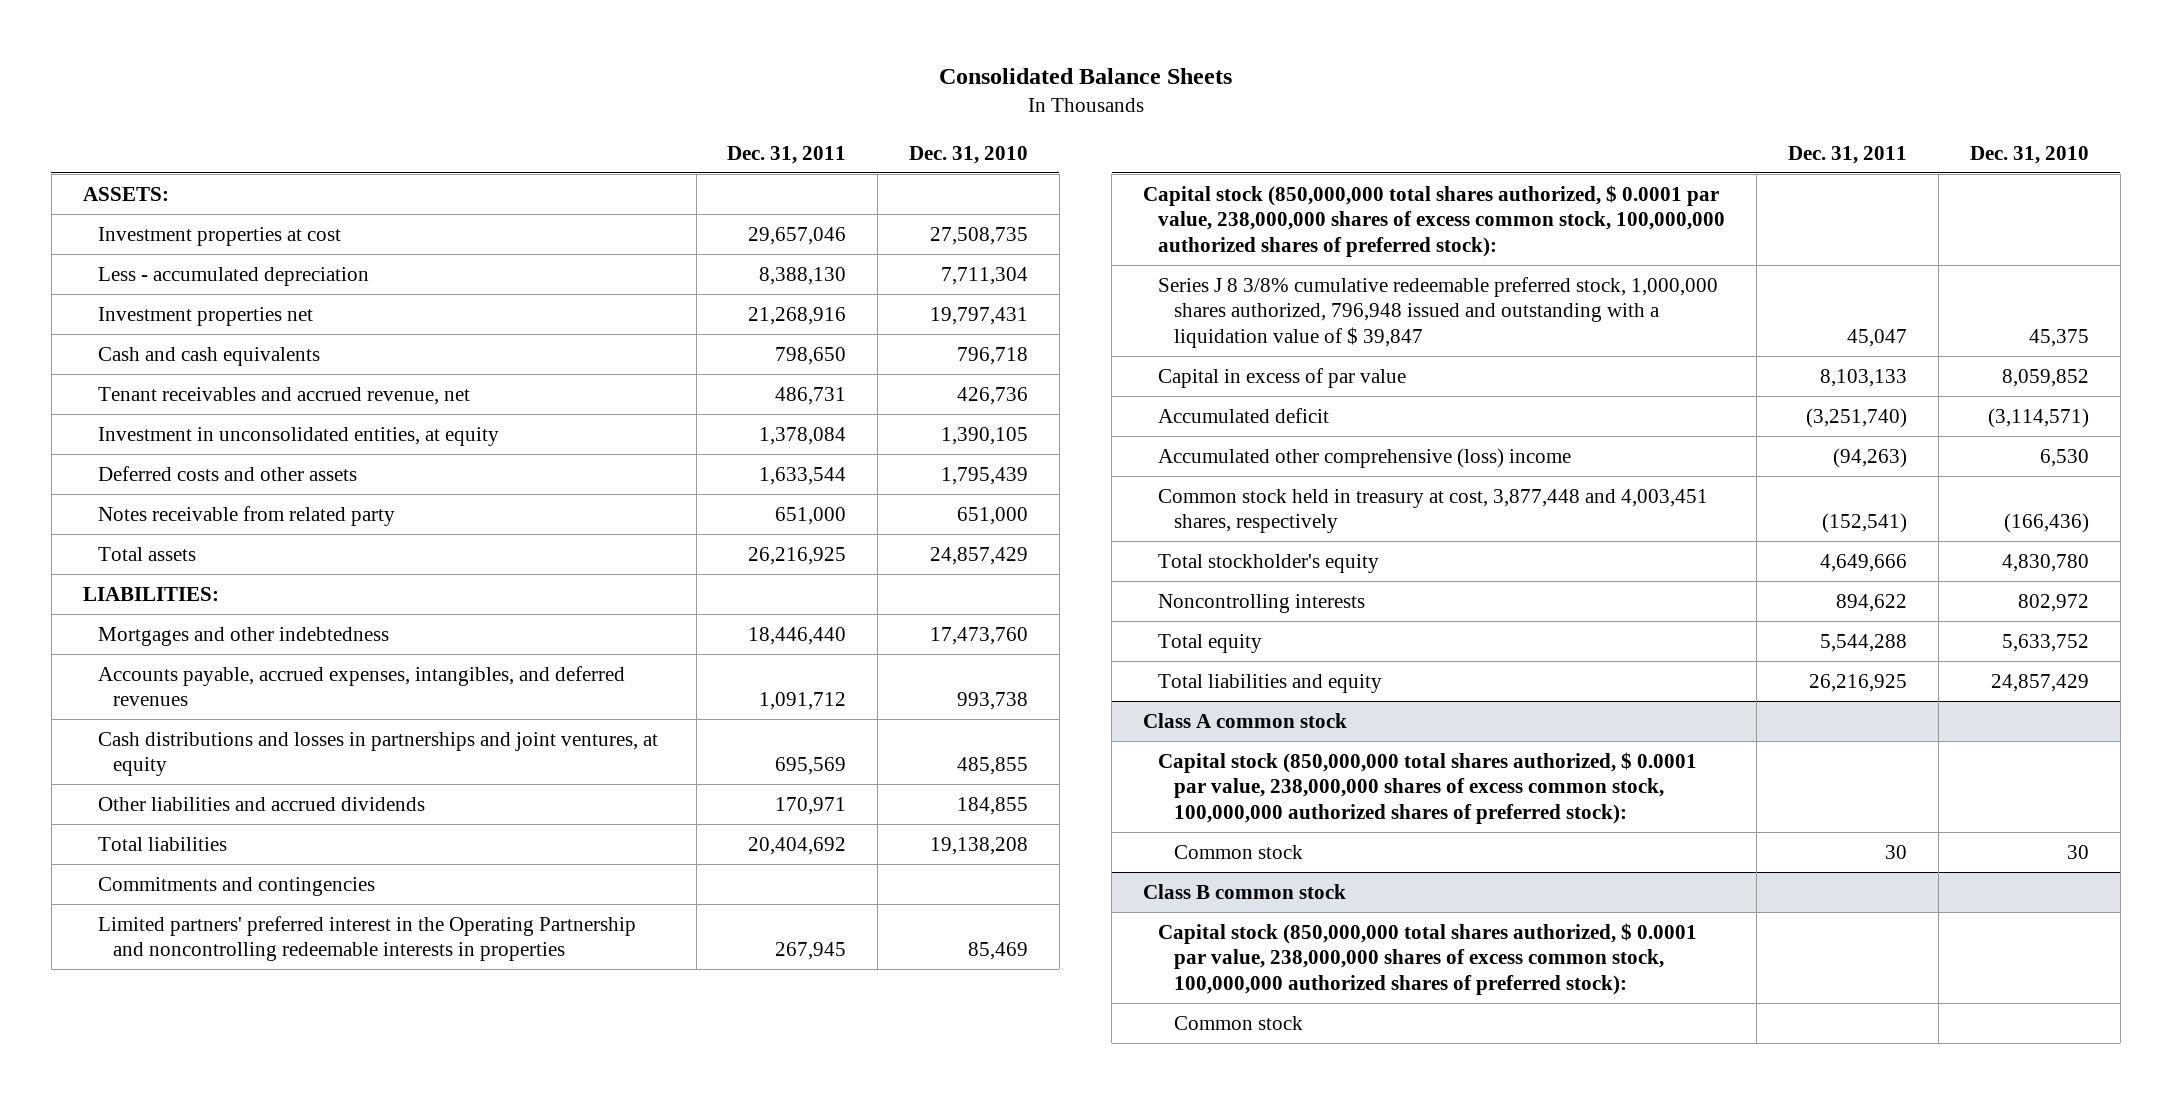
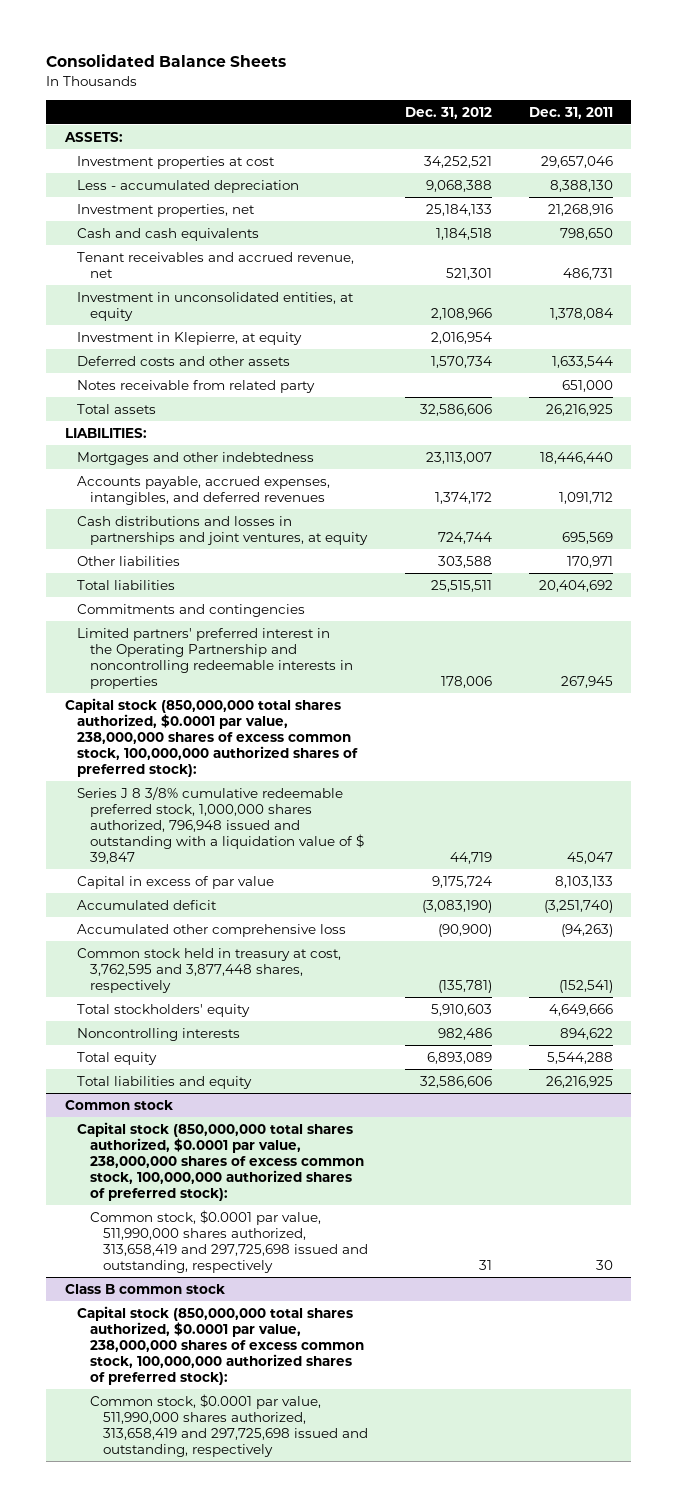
- | Dec. 31, 2011 | Dec. 31, 2010
+ | Dec. 31, 2012 | Dec. 31, 2011
- Investment properties net | 21,268,916 | 19,797,431
+ Investment properties, net | 25,184,133 | 21,268,916
+ Investment in Klepierre, at equity | 2,016,954 |
- Other liabilities and accrued dividends | 170,971 | 184,855
+ Other liabilities | 303,588 | 170,971
- Capital stock (850,000,000 total shares authorized, $ 0.0001 par value, 238,000,000 shares of excess common stock, 100,000,000 authorized shares of preferred stock):
+ Capital stock (850,000,000 total shares authorized, $0.0001 par value, 238,000,000 shares of excess common stock, 100,000,000 authorized shares of preferred stock):
- Accumulated other comprehensive (loss) income | (94,263) | 6,530
- Common stock held in treasury at cost, 3,877,448 and 4,003,451 shares, respectively | (152,541) | (166,436)
- Total stockholder's equity | 4,649,666 | 4,830,780
+ Accumulated other comprehensive loss | (90,900) | (94,263)
+ Common stock held in treasury at cost, 3,762,595 and 3,877,448 shares, respectively | (135,781) | (152,541)
+ Total stockholders' equity | 5,910,603 | 4,649,666
- Class A common stock
- Capital stock (850,000,000 total shares authorized, $ 0.0001 par value, 238,000,000 shares of excess common stock, 100,000,000 authorized shares of preferred stock):
- Common stock | 30 | 30
+ Common stock
+ Capital stock (850,000,000 total shares authorized, $0.0001 par value, 238,000,000 shares of excess common stock, 100,000,000 authorized shares of preferred stock):
+ Common stock, $0.0001 par value, 511,990,000 shares authorized, 313,658,419 and 297,725,698 issued and outstanding, respectively | 31 | 30
@ Class B common stock
- Capital stock (850,000,000 total shares authorized, $ 0.0001 par value, 238,000,000 shares of excess common stock, 100,000,000 authorized shares of preferred stock):
- Common stock
+ Capital stock (850,000,000 total shares authorized, $0.0001 par value, 238,000,000 shares of excess common stock, 100,000,000 authorized shares of preferred stock):
+ Common stock, $0.0001 par value, 511,990,000 shares authorized, 313,658,419 and 297,725,698 issued and outstanding, respectively

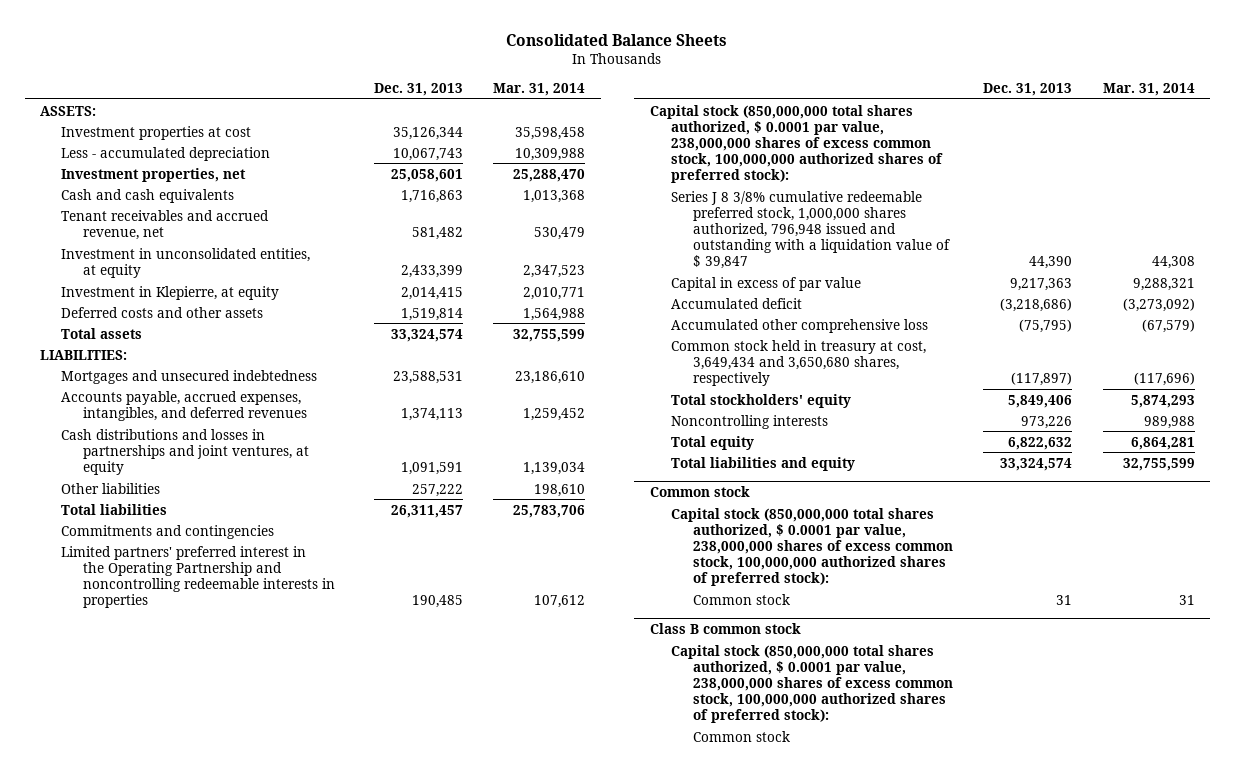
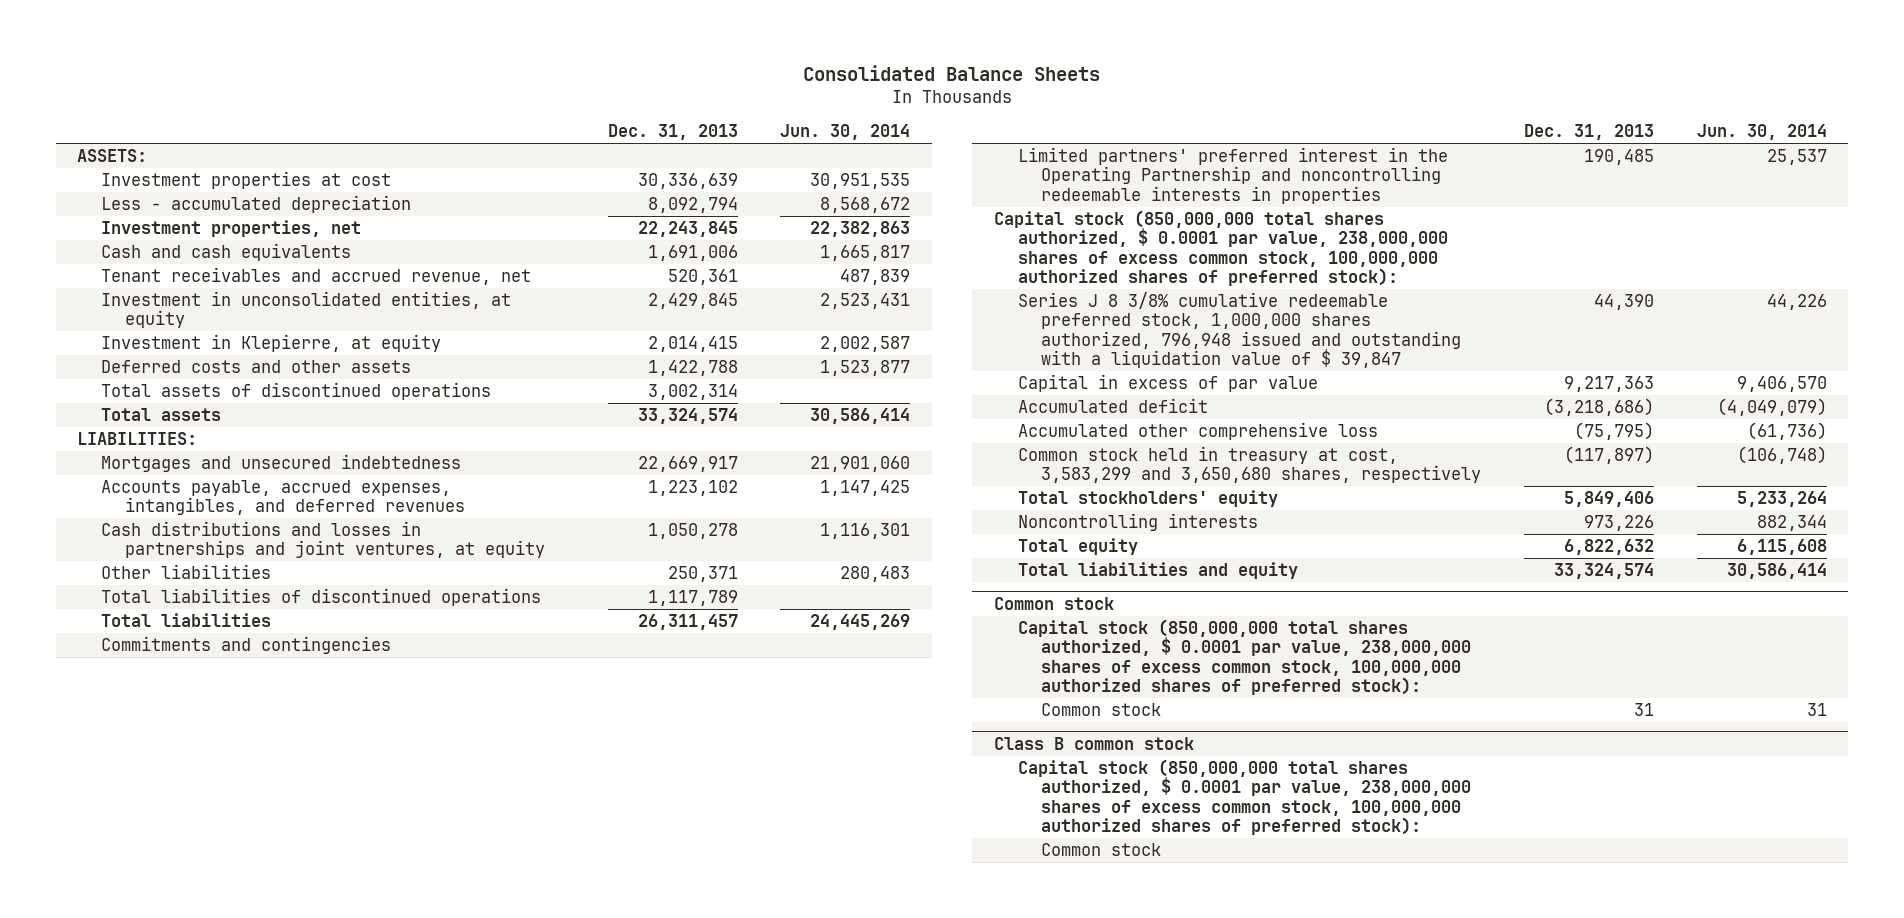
- | Dec. 31, 2013 | Mar. 31, 2014
+ | Dec. 31, 2013 | Jun. 30, 2014
- Investment properties at cost | 35,126,344 | 35,598,458
- Less - accumulated depreciation | 10,067,743 | 10,309,988
- Investment properties, net | 25,058,601 | 25,288,470
- Cash and cash equivalents | 1,716,863 | 1,013,368
- Tenant receivables and accrued revenue, net | 581,482 | 530,479
- Investment in unconsolidated entities, at equity | 2,433,399 | 2,347,523
+ Investment properties at cost | 30,336,639 | 30,951,535
+ Less - accumulated depreciation | 8,092,794 | 8,568,672
+ Investment properties, net | 22,243,845 | 22,382,863
+ Cash and cash equivalents | 1,691,006 | 1,665,817
+ Tenant receivables and accrued revenue, net | 520,361 | 487,839
+ Investment in unconsolidated entities, at equity | 2,429,845 | 2,523,431
- Deferred costs and other assets | 1,519,814 | 1,564,988
+ Deferred costs and other assets | 1,422,788 | 1,523,877
+ Total assets of discontinued operations | 3,002,314 |
- Mortgages and unsecured indebtedness | 23,588,531 | 23,186,610
- Accounts payable, accrued expenses, intangibles, and deferred revenues | 1,374,113 | 1,259,452
- Cash distributions and losses in partnerships and joint ventures, at equity | 1,091,591 | 1,139,034
- Other liabilities | 257,222 | 198,610
+ Mortgages and unsecured indebtedness | 22,669,917 | 21,901,060
+ Accounts payable, accrued expenses, intangibles, and deferred revenues | 1,223,102 | 1,147,425
+ Cash distributions and losses in partnerships and joint ventures, at equity | 1,050,278 | 1,116,301
+ Other liabilities | 250,371 | 280,483
+ Total liabilities of discontinued operations | 1,117,789 |
- Common stock held in treasury at cost, 3,649,434 and 3,650,680 shares, respectively | (117,897) | (117,696)
+ Common stock held in treasury at cost, 3,583,299 and 3,650,680 shares, respectively | (117,897) | (106,748)

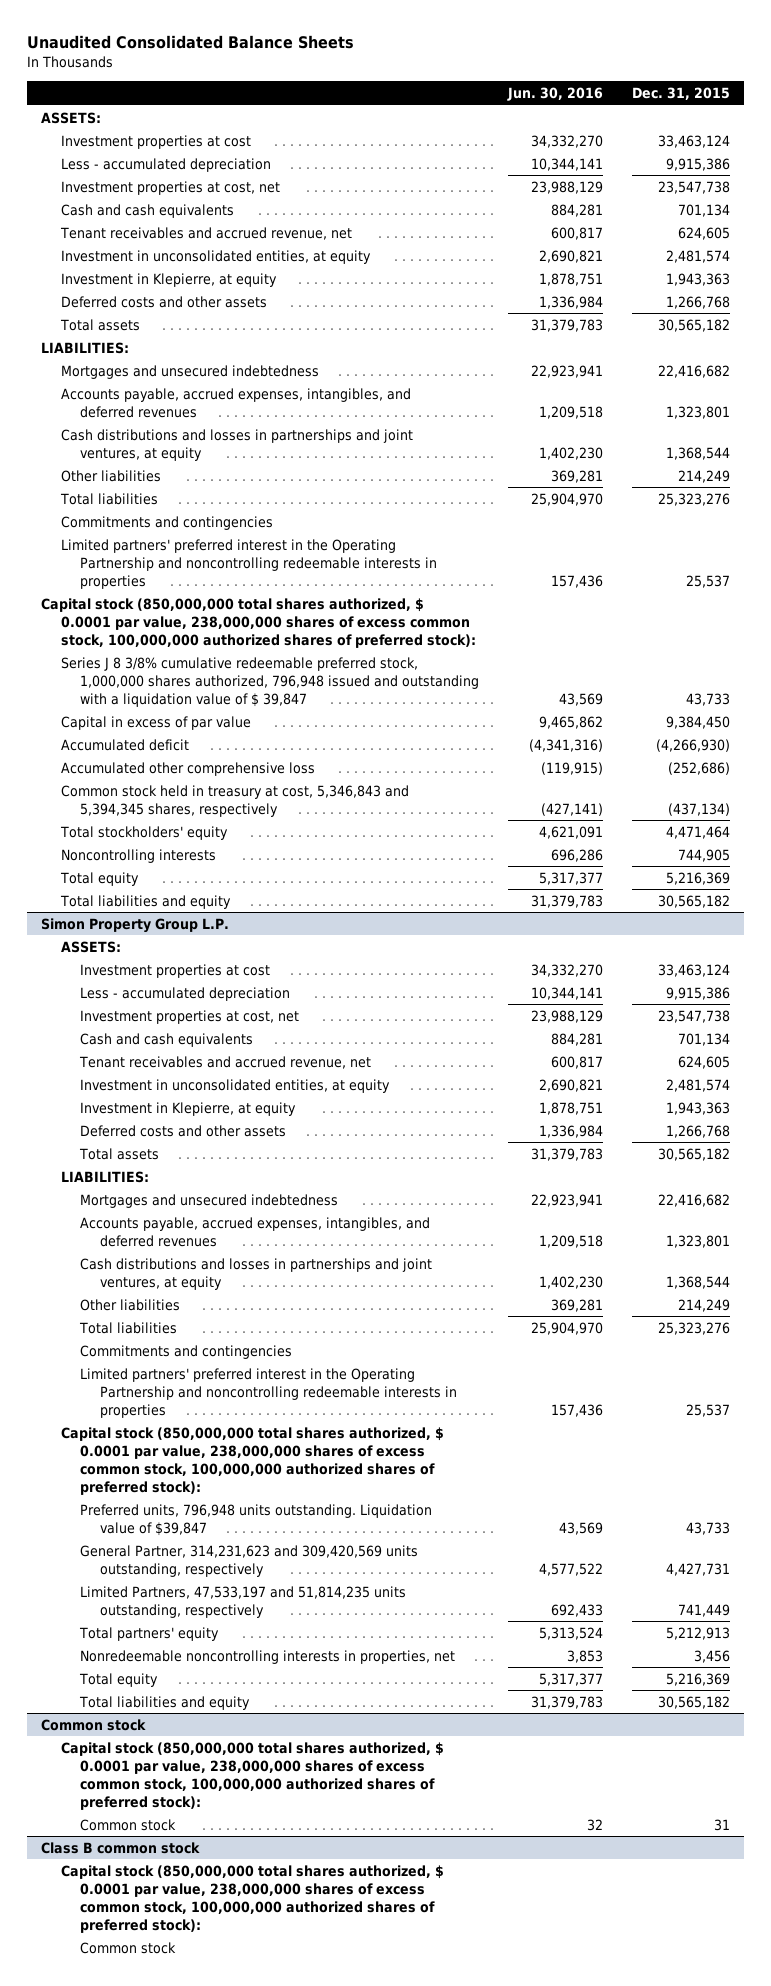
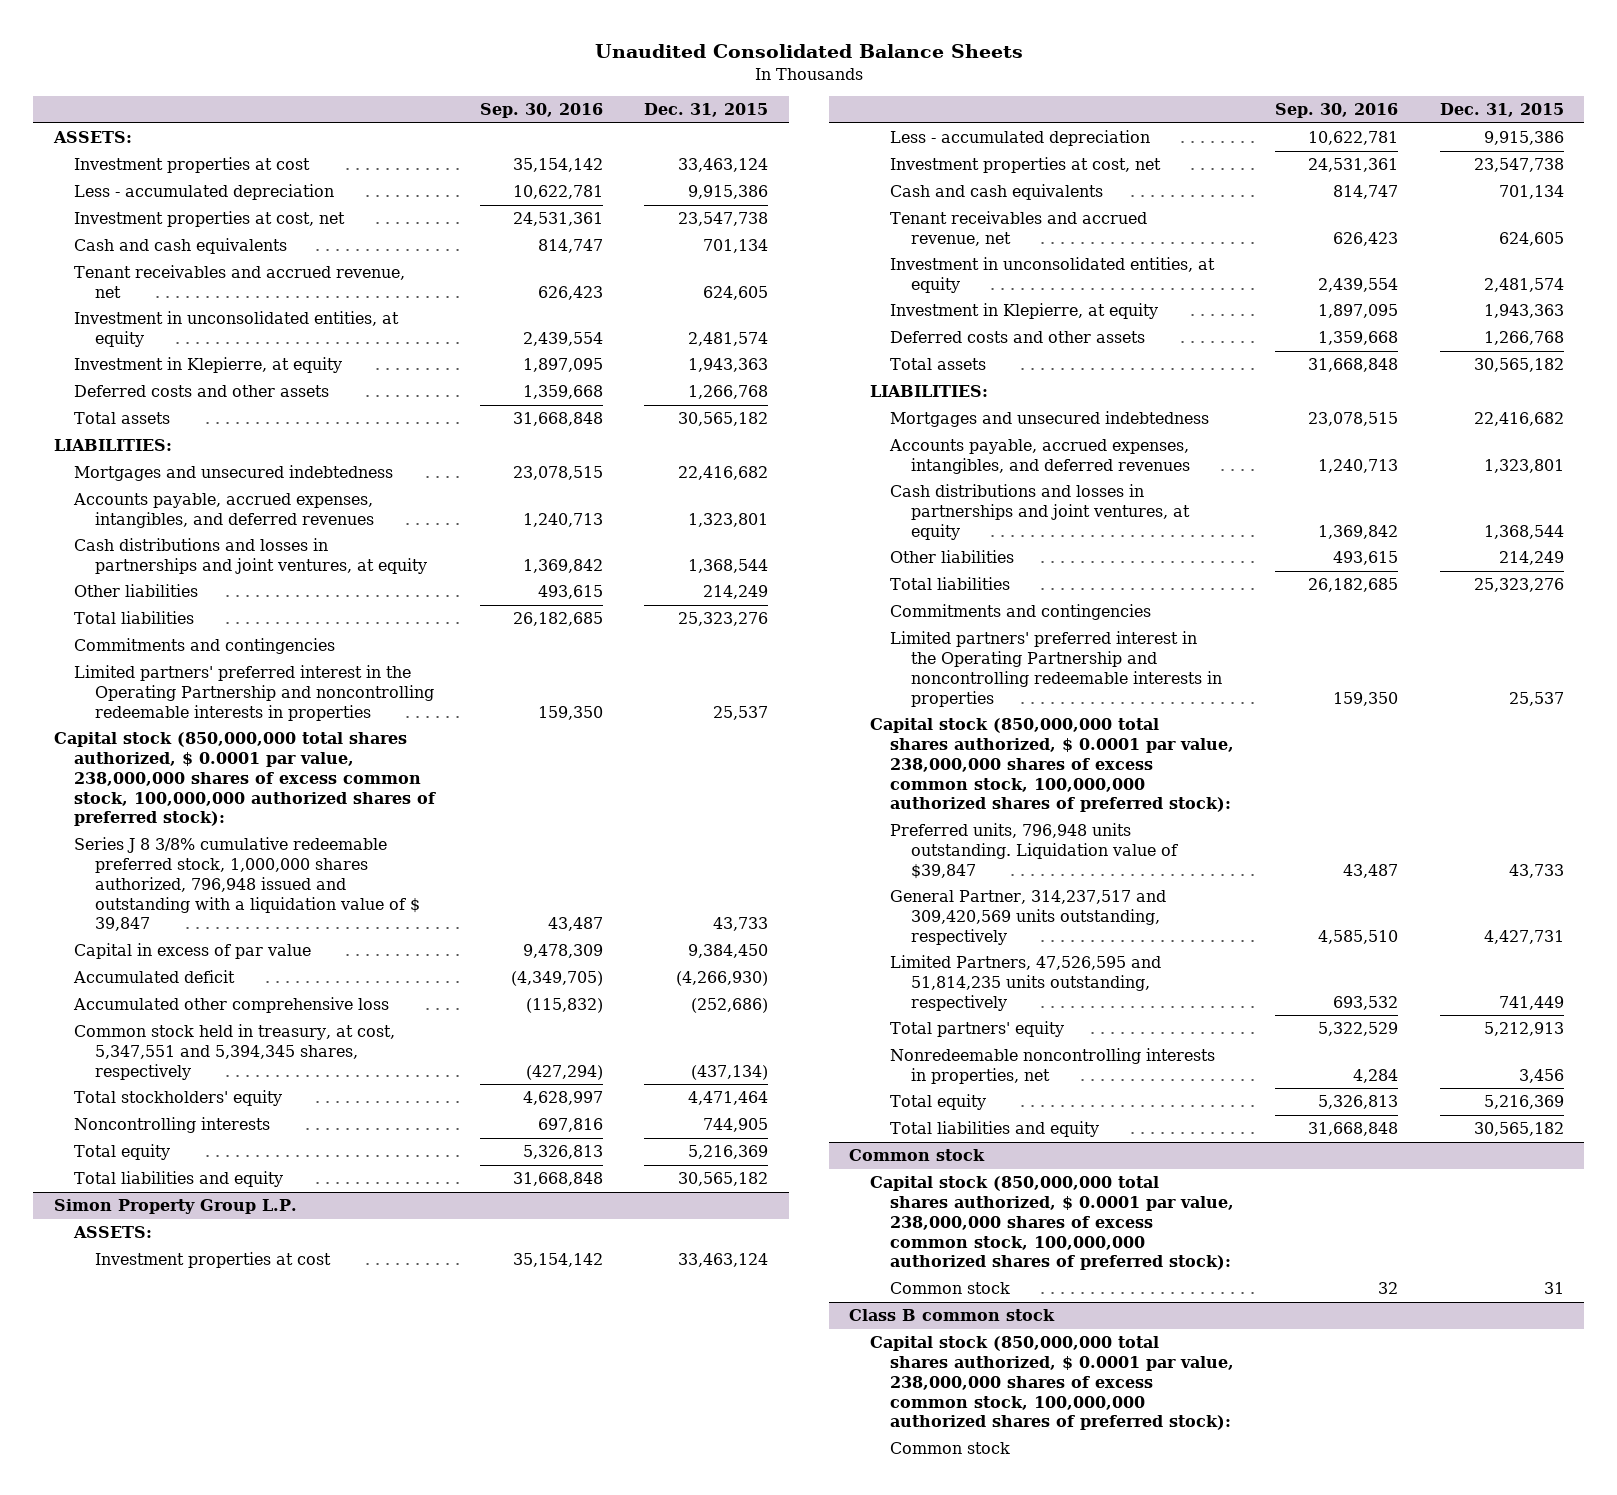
- | Jun. 30, 2016 | Dec. 31, 2015
+ | Sep. 30, 2016 | Dec. 31, 2015
- Common stock held in treasury at cost, 5,346,843 and 5,394,345 shares, respectively | (427,141) | (437,134)
+ Common stock held in treasury, at cost, 5,347,551 and 5,394,345 shares, respectively | (427,294) | (437,134)
@ Simon Property Group L.P.
- General Partner, 314,231,623 and 309,420,569 units outstanding, respectively | 4,577,522 | 4,427,731
- Limited Partners, 47,533,197 and 51,814,235 units outstanding, respectively | 692,433 | 741,449
+ General Partner, 314,237,517 and 309,420,569 units outstanding, respectively | 4,585,510 | 4,427,731
+ Limited Partners, 47,526,595 and 51,814,235 units outstanding, respectively | 693,532 | 741,449

